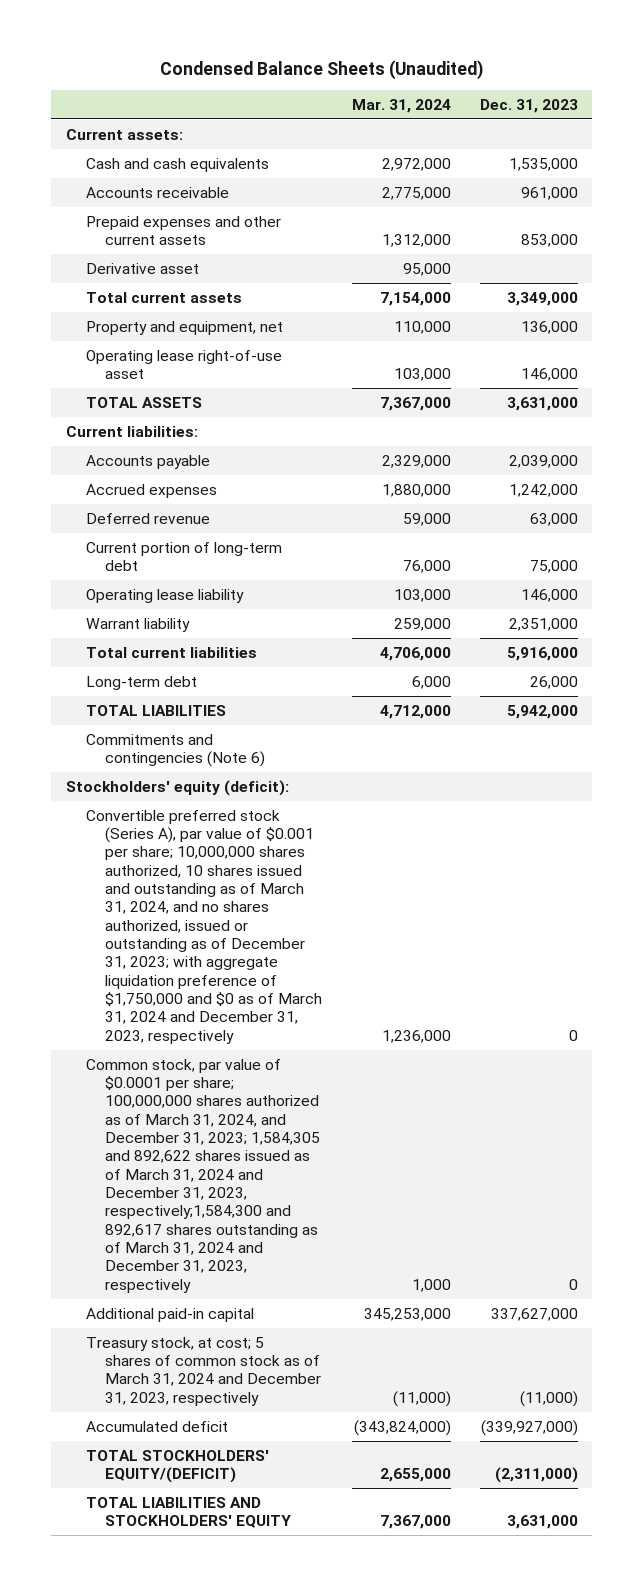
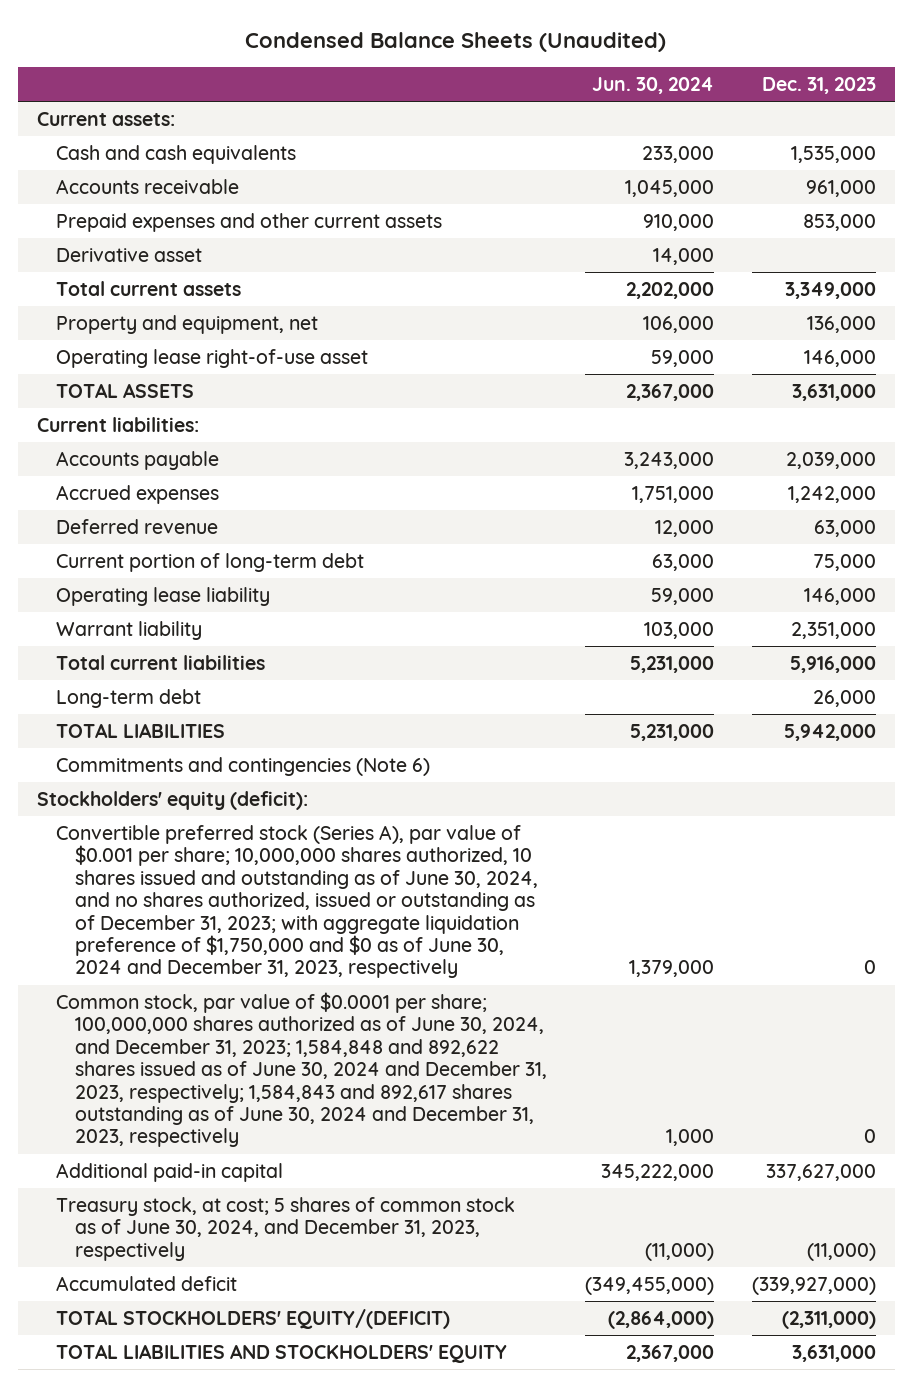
- | Mar. 31, 2024 | Dec. 31, 2023
+ | Jun. 30, 2024 | Dec. 31, 2023
- Convertible preferred stock (Series A), par value of $0.001 per share; 10,000,000 shares authorized, 10 shares issued and outstanding as of March 31, 2024, and no shares authorized, issued or outstanding as of December 31, 2023; with aggregate liquidation preference of $1,750,000 and $0 as of March 31, 2024 and December 31, 2023, respectively | 1,236,000 | 0
- Common stock, par value of $0.0001 per share; 100,000,000 shares authorized as of March 31, 2024, and December 31, 2023; 1,584,305 and 892,622 shares issued as of March 31, 2024 and December 31, 2023, respectively;1,584,300 and 892,617 shares outstanding as of March 31, 2024 and December 31, 2023, respectively | 1,000 | 0
+ Convertible preferred stock (Series A), par value of $0.001 per share; 10,000,000 shares authorized, 10 shares issued and outstanding as of June 30, 2024, and no shares authorized, issued or outstanding as of December 31, 2023; with aggregate liquidation preference of $1,750,000 and $0 as of June 30, 2024 and December 31, 2023, respectively | 1,379,000 | 0
+ Common stock, par value of $0.0001 per share; 100,000,000 shares authorized as of June 30, 2024, and December 31, 2023; 1,584,848 and 892,622 shares issued as of June 30, 2024 and December 31, 2023, respectively; 1,584,843 and 892,617 shares outstanding as of June 30, 2024 and December 31, 2023, respectively | 1,000 | 0
- Treasury stock, at cost; 5 shares of common stock as of March 31, 2024 and December 31, 2023, respectively | (11,000) | (11,000)
+ Treasury stock, at cost; 5 shares of common stock as of June 30, 2024, and December 31, 2023, respectively | (11,000) | (11,000)

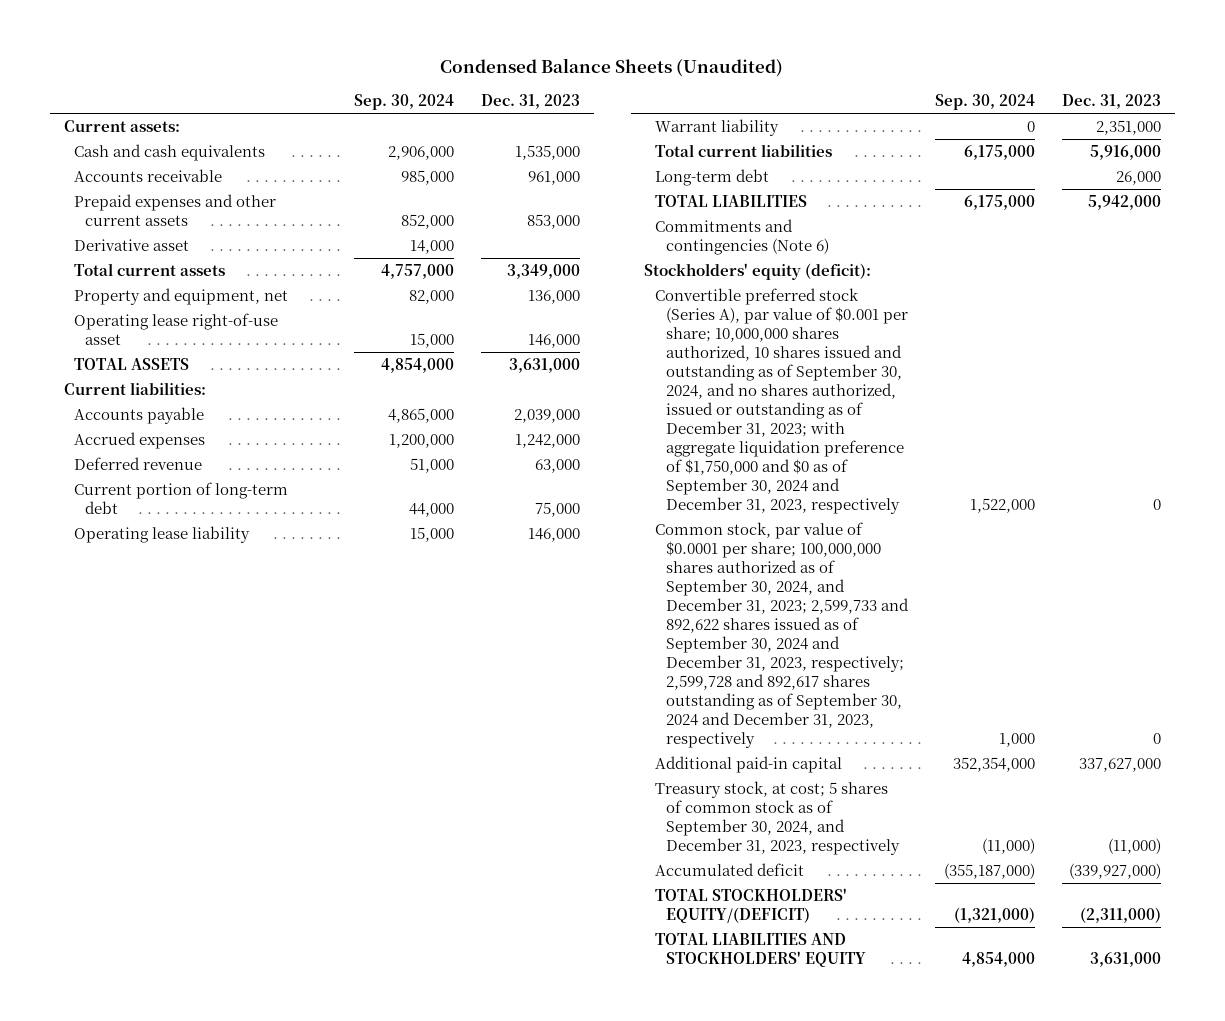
- | Jun. 30, 2024 | Dec. 31, 2023
+ | Sep. 30, 2024 | Dec. 31, 2023
- Convertible preferred stock (Series A), par value of $0.001 per share; 10,000,000 shares authorized, 10 shares issued and outstanding as of June 30, 2024, and no shares authorized, issued or outstanding as of December 31, 2023; with aggregate liquidation preference of $1,750,000 and $0 as of June 30, 2024 and December 31, 2023, respectively | 1,379,000 | 0
- Common stock, par value of $0.0001 per share; 100,000,000 shares authorized as of June 30, 2024, and December 31, 2023; 1,584,848 and 892,622 shares issued as of June 30, 2024 and December 31, 2023, respectively; 1,584,843 and 892,617 shares outstanding as of June 30, 2024 and December 31, 2023, respectively | 1,000 | 0
+ Convertible preferred stock (Series A), par value of $0.001 per share; 10,000,000 shares authorized, 10 shares issued and outstanding as of September 30, 2024, and no shares authorized, issued or outstanding as of December 31, 2023; with aggregate liquidation preference of $1,750,000 and $0 as of September 30, 2024 and December 31, 2023, respectively | 1,522,000 | 0
+ Common stock, par value of $0.0001 per share; 100,000,000 shares authorized as of September 30, 2024, and December 31, 2023; 2,599,733 and 892,622 shares issued as of September 30, 2024 and December 31, 2023, respectively; 2,599,728 and 892,617 shares outstanding as of September 30, 2024 and December 31, 2023, respectively | 1,000 | 0
- Treasury stock, at cost; 5 shares of common stock as of June 30, 2024, and December 31, 2023, respectively | (11,000) | (11,000)
+ Treasury stock, at cost; 5 shares of common stock as of September 30, 2024, and December 31, 2023, respectively | (11,000) | (11,000)

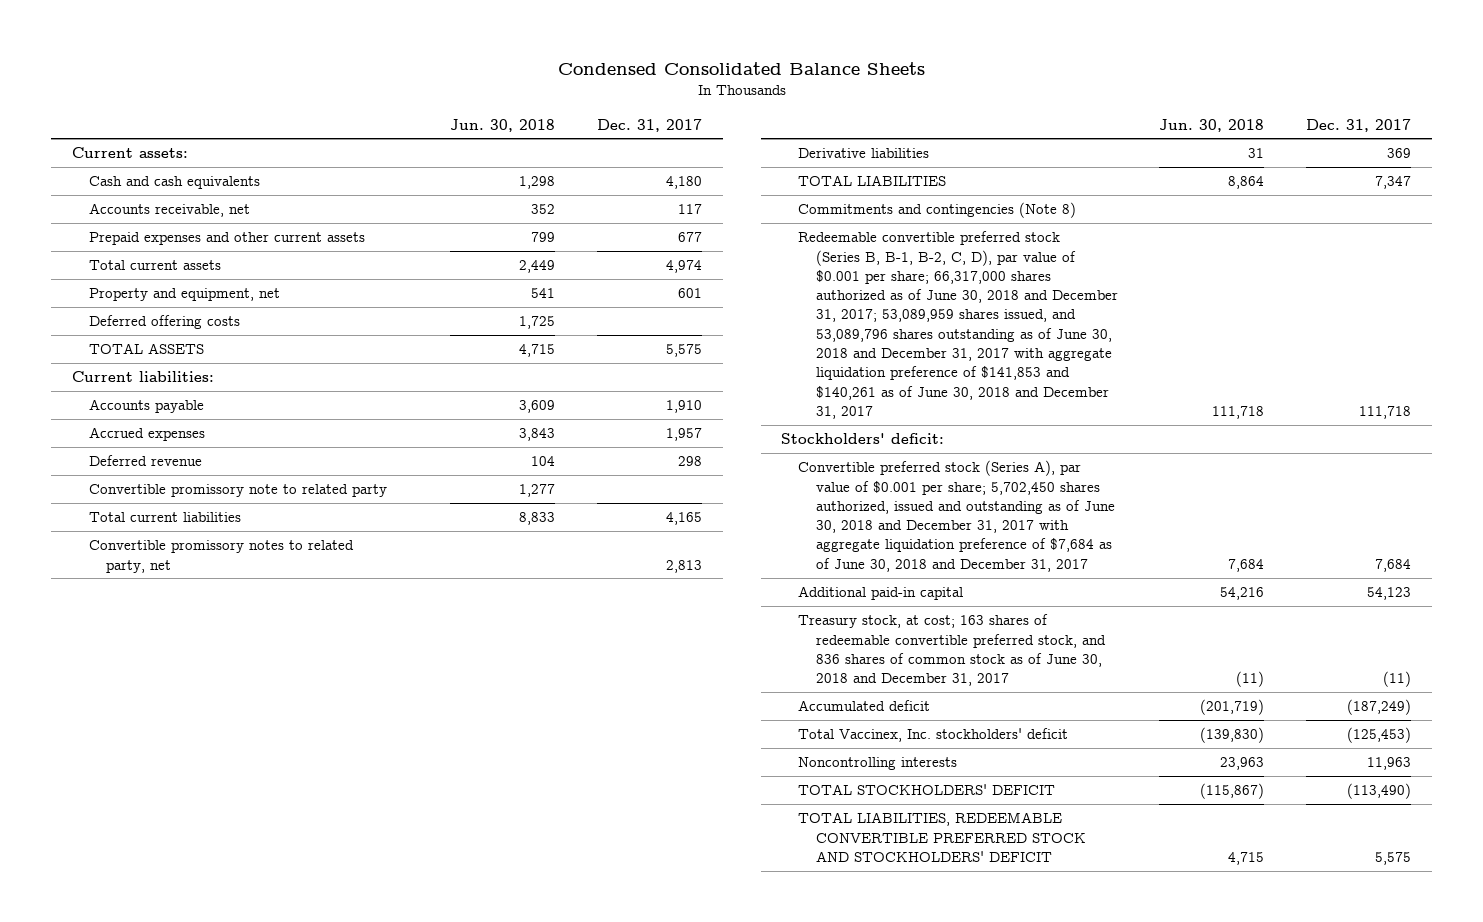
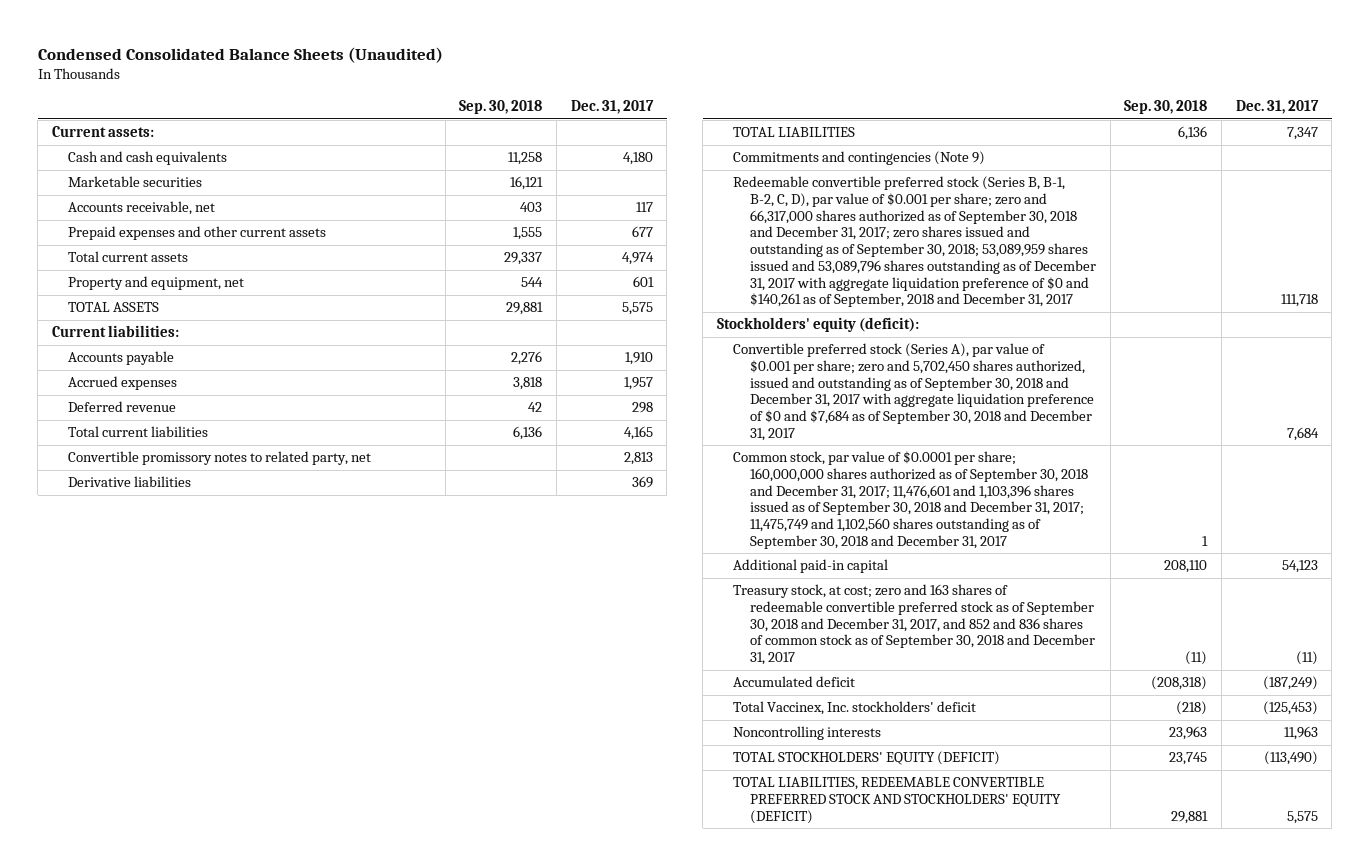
- Condensed Consolidated Balance Sheets
+ Condensed Consolidated Balance Sheets (Unaudited)
- | Jun. 30, 2018 | Dec. 31, 2017
+ | Sep. 30, 2018 | Dec. 31, 2017
+ Marketable securities | 16,121 |
- Deferred offering costs | 1,725 |
- Convertible promissory note to related party | 1,277 |
- Commitments and contingencies (Note 8)
- Redeemable convertible preferred stock (Series B, B-1, B-2, C, D), par value of $0.001 per share; 66,317,000 shares authorized as of June 30, 2018 and December 31, 2017; 53,089,959 shares issued, and 53,089,796 shares outstanding as of June 30, 2018 and December 31, 2017 with aggregate liquidation preference of $141,853 and $140,261 as of June 30, 2018 and December 31, 2017 | 111,718 | 111,718
- Stockholders' deficit:
- Convertible preferred stock (Series A), par value of $0.001 per share; 5,702,450 shares authorized, issued and outstanding as of June 30, 2018 and December 31, 2017 with aggregate liquidation preference of $7,684 as of June 30, 2018 and December 31, 2017 | 7,684 | 7,684
+ Commitments and contingencies (Note 9)
+ Redeemable convertible preferred stock (Series B, B-1, B-2, C, D), par value of $0.001 per share; zero and 66,317,000 shares authorized as of September 30, 2018 and December 31, 2017; zero shares issued and outstanding as of September 30, 2018; 53,089,959 shares issued and 53,089,796 shares outstanding as of December 31, 2017 with aggregate liquidation preference of $0 and $140,261 as of September, 2018 and December 31, 2017 | | 111,718
+ Stockholders' equity (deficit):
+ Convertible preferred stock (Series A), par value of $0.001 per share; zero and 5,702,450 shares authorized, issued and outstanding as of September 30, 2018 and December 31, 2017 with aggregate liquidation preference of $0 and $7,684 as of September 30, 2018 and December 31, 2017 | | 7,684
+ Common stock, par value of $0.0001 per share; 160,000,000 shares authorized as of September 30, 2018 and December 31, 2017; 11,476,601 and 1,103,396 shares issued as of September 30, 2018 and December 31, 2017; 11,475,749 and 1,102,560 shares outstanding as of September 30, 2018 and December 31, 2017 | 1 |
- Treasury stock, at cost; 163 shares of redeemable convertible preferred stock, and 836 shares of common stock as of June 30, 2018 and December 31, 2017 | (11) | (11)
+ Treasury stock, at cost; zero and 163 shares of redeemable convertible preferred stock as of September 30, 2018 and December 31, 2017, and 852 and 836 shares of common stock as of September 30, 2018 and December 31, 2017 | (11) | (11)
- TOTAL STOCKHOLDERS' DEFICIT | (115,867) | (113,490)
- TOTAL LIABILITIES, REDEEMABLE CONVERTIBLE PREFERRED STOCK AND STOCKHOLDERS' DEFICIT | 4,715 | 5,575
+ TOTAL STOCKHOLDERS' EQUITY (DEFICIT) | 23,745 | (113,490)
+ TOTAL LIABILITIES, REDEEMABLE CONVERTIBLE PREFERRED STOCK AND STOCKHOLDERS' EQUITY (DEFICIT) | 29,881 | 5,575

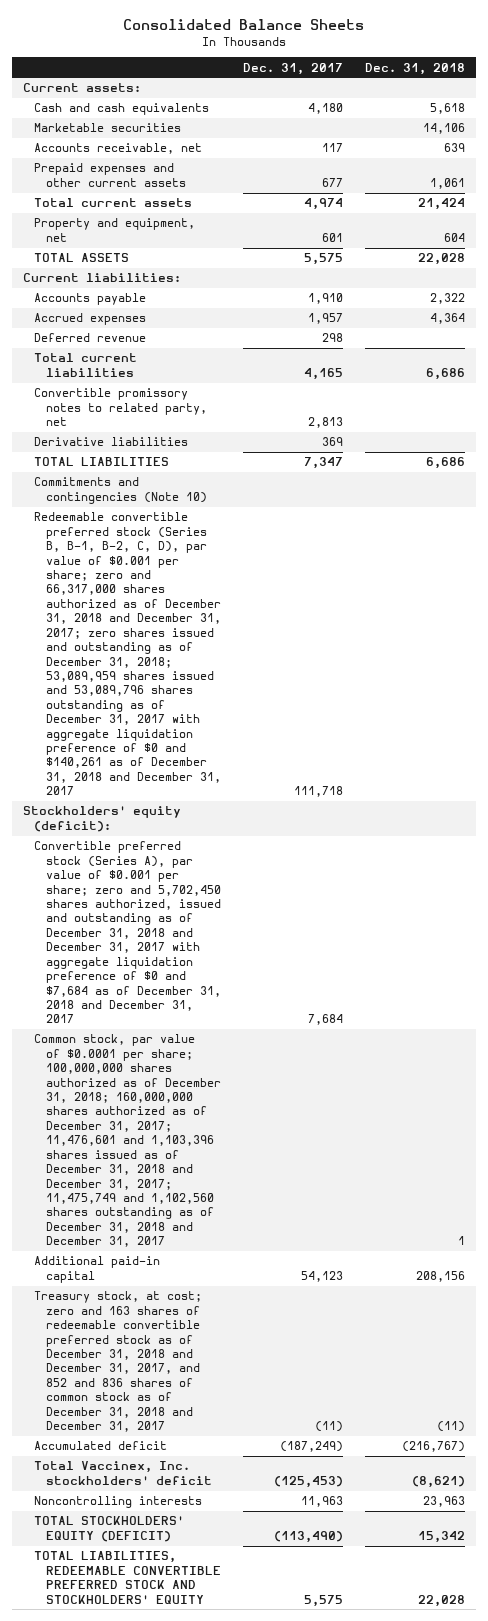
- Condensed Consolidated Balance Sheets (Unaudited)
+ Consolidated Balance Sheets
- | Sep. 30, 2018 | Dec. 31, 2017
+ | Dec. 31, 2017 | Dec. 31, 2018
- Commitments and contingencies (Note 9)
- Redeemable convertible preferred stock (Series B, B-1, B-2, C, D), par value of $0.001 per share; zero and 66,317,000 shares authorized as of September 30, 2018 and December 31, 2017; zero shares issued and outstanding as of September 30, 2018; 53,089,959 shares issued and 53,089,796 shares outstanding as of December 31, 2017 with aggregate liquidation preference of $0 and $140,261 as of September, 2018 and December 31, 2017 | | 111,718
+ Commitments and contingencies (Note 10)
+ Redeemable convertible preferred stock (Series B, B-1, B-2, C, D), par value of $0.001 per share; zero and 66,317,000 shares authorized as of December 31, 2018 and December 31, 2017; zero shares issued and outstanding as of December 31, 2018; 53,089,959 shares issued and 53,089,796 shares outstanding as of December 31, 2017 with aggregate liquidation preference of $0 and $140,261 as of December 31, 2018 and December 31, 2017 | 111,718 |
- Convertible preferred stock (Series A), par value of $0.001 per share; zero and 5,702,450 shares authorized, issued and outstanding as of September 30, 2018 and December 31, 2017 with aggregate liquidation preference of $0 and $7,684 as of September 30, 2018 and December 31, 2017 | | 7,684
- Common stock, par value of $0.0001 per share; 160,000,000 shares authorized as of September 30, 2018 and December 31, 2017; 11,476,601 and 1,103,396 shares issued as of September 30, 2018 and December 31, 2017; 11,475,749 and 1,102,560 shares outstanding as of September 30, 2018 and December 31, 2017 | 1 |
+ Convertible preferred stock (Series A), par value of $0.001 per share; zero and 5,702,450 shares authorized, issued and outstanding as of December 31, 2018 and December 31, 2017 with aggregate liquidation preference of $0 and $7,684 as of December 31, 2018 and December 31, 2017 | 7,684 |
+ Common stock, par value of $0.0001 per share; 100,000,000 shares authorized as of December 31, 2018; 160,000,000 shares authorized as of December 31, 2017; 11,476,601 and 1,103,396 shares issued as of December 31, 2018 and December 31, 2017; 11,475,749 and 1,102,560 shares outstanding as of December 31, 2018 and December 31, 2017 | | 1
- Treasury stock, at cost; zero and 163 shares of redeemable convertible preferred stock as of September 30, 2018 and December 31, 2017, and 852 and 836 shares of common stock as of September 30, 2018 and December 31, 2017 | (11) | (11)
+ Treasury stock, at cost; zero and 163 shares of redeemable convertible preferred stock as of December 31, 2018 and December 31, 2017, and 852 and 836 shares of common stock as of December 31, 2018 and December 31, 2017 | (11) | (11)
- TOTAL LIABILITIES, REDEEMABLE CONVERTIBLE PREFERRED STOCK AND STOCKHOLDERS' EQUITY (DEFICIT) | 29,881 | 5,575
+ TOTAL LIABILITIES, REDEEMABLE CONVERTIBLE PREFERRED STOCK AND STOCKHOLDERS' EQUITY | 5,575 | 22,028

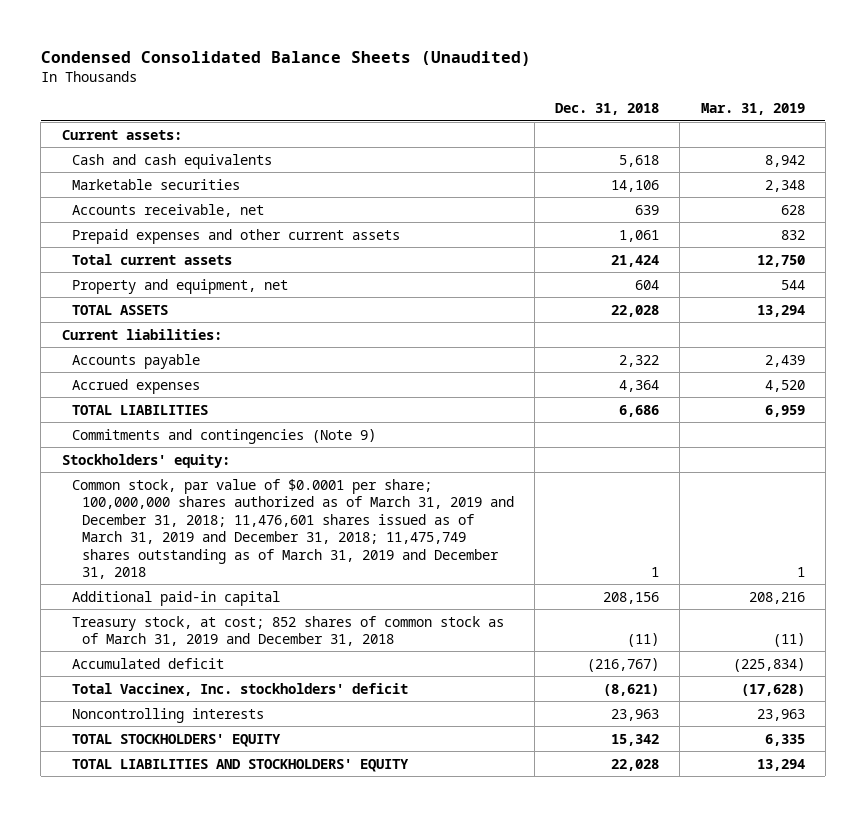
- Consolidated Balance Sheets
+ Condensed Consolidated Balance Sheets (Unaudited)
- | Dec. 31, 2017 | Dec. 31, 2018
+ | Dec. 31, 2018 | Mar. 31, 2019
- Deferred revenue | 298 |
- Total current liabilities | 4,165 | 6,686
- Convertible promissory notes to related party, net | 2,813 |
- Derivative liabilities | 369 |
- Commitments and contingencies (Note 10)
- Redeemable convertible preferred stock (Series B, B-1, B-2, C, D), par value of $0.001 per share; zero and 66,317,000 shares authorized as of December 31, 2018 and December 31, 2017; zero shares issued and outstanding as of December 31, 2018; 53,089,959 shares issued and 53,089,796 shares outstanding as of December 31, 2017 with aggregate liquidation preference of $0 and $140,261 as of December 31, 2018 and December 31, 2017 | 111,718 |
- Stockholders' equity (deficit):
- Convertible preferred stock (Series A), par value of $0.001 per share; zero and 5,702,450 shares authorized, issued and outstanding as of December 31, 2018 and December 31, 2017 with aggregate liquidation preference of $0 and $7,684 as of December 31, 2018 and December 31, 2017 | 7,684 |
- Common stock, par value of $0.0001 per share; 100,000,000 shares authorized as of December 31, 2018; 160,000,000 shares authorized as of December 31, 2017; 11,476,601 and 1,103,396 shares issued as of December 31, 2018 and December 31, 2017; 11,475,749 and 1,102,560 shares outstanding as of December 31, 2018 and December 31, 2017 | | 1
+ Commitments and contingencies (Note 9)
+ Stockholders' equity:
+ Common stock, par value of $0.0001 per share; 100,000,000 shares authorized as of March 31, 2019 and December 31, 2018; 11,476,601 shares issued as of March 31, 2019 and December 31, 2018; 11,475,749 shares outstanding as of March 31, 2019 and December 31, 2018 | 1 | 1
- Treasury stock, at cost; zero and 163 shares of redeemable convertible preferred stock as of December 31, 2018 and December 31, 2017, and 852 and 836 shares of common stock as of December 31, 2018 and December 31, 2017 | (11) | (11)
+ Treasury stock, at cost; 852 shares of common stock as of March 31, 2019 and December 31, 2018 | (11) | (11)
- TOTAL STOCKHOLDERS' EQUITY (DEFICIT) | (113,490) | 15,342
- TOTAL LIABILITIES, REDEEMABLE CONVERTIBLE PREFERRED STOCK AND STOCKHOLDERS' EQUITY | 5,575 | 22,028
+ TOTAL STOCKHOLDERS' EQUITY | 15,342 | 6,335
+ TOTAL LIABILITIES AND STOCKHOLDERS' EQUITY | 22,028 | 13,294

